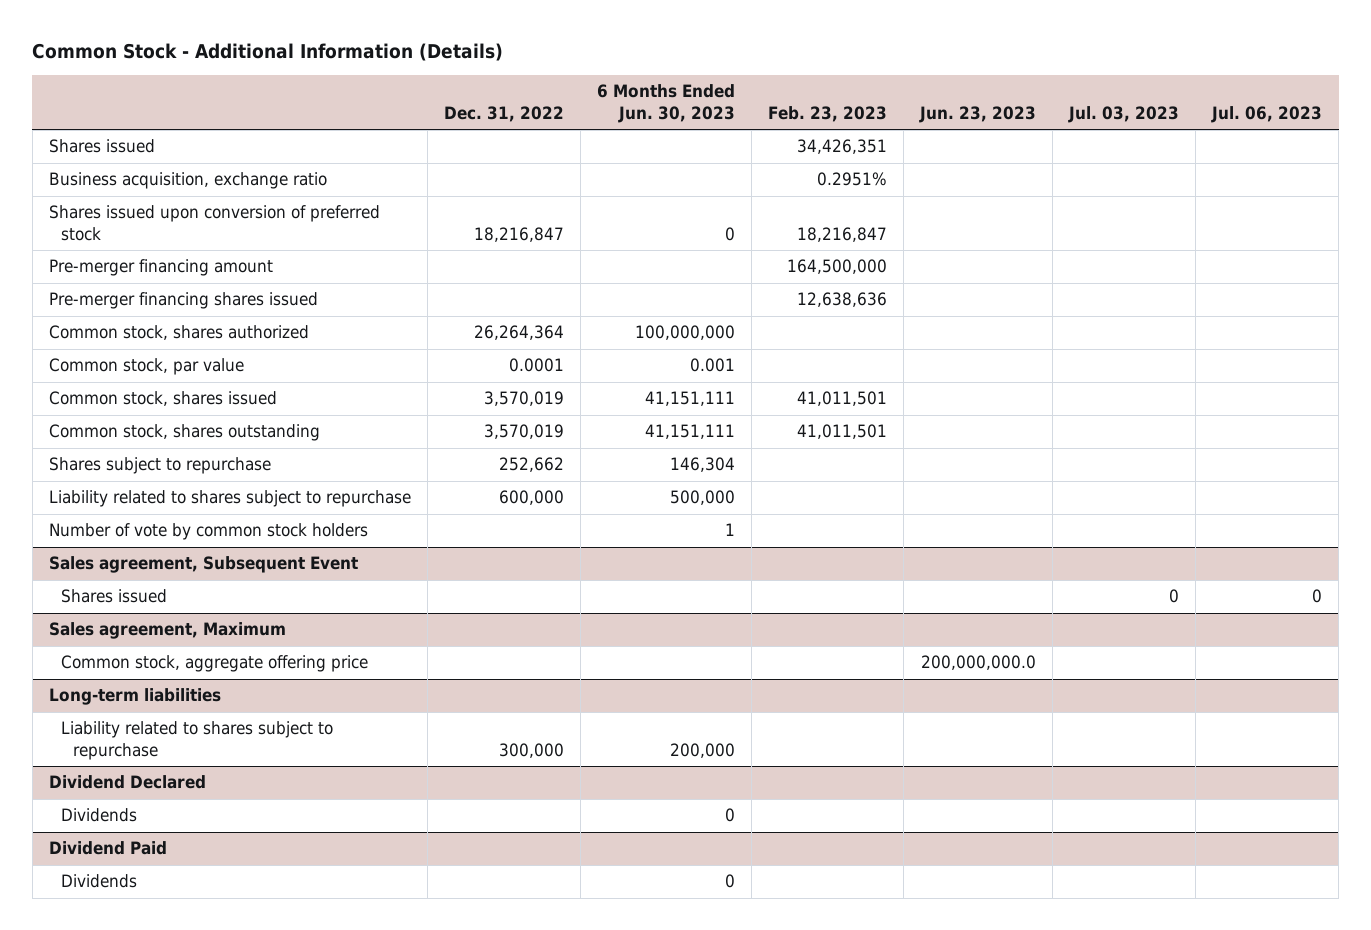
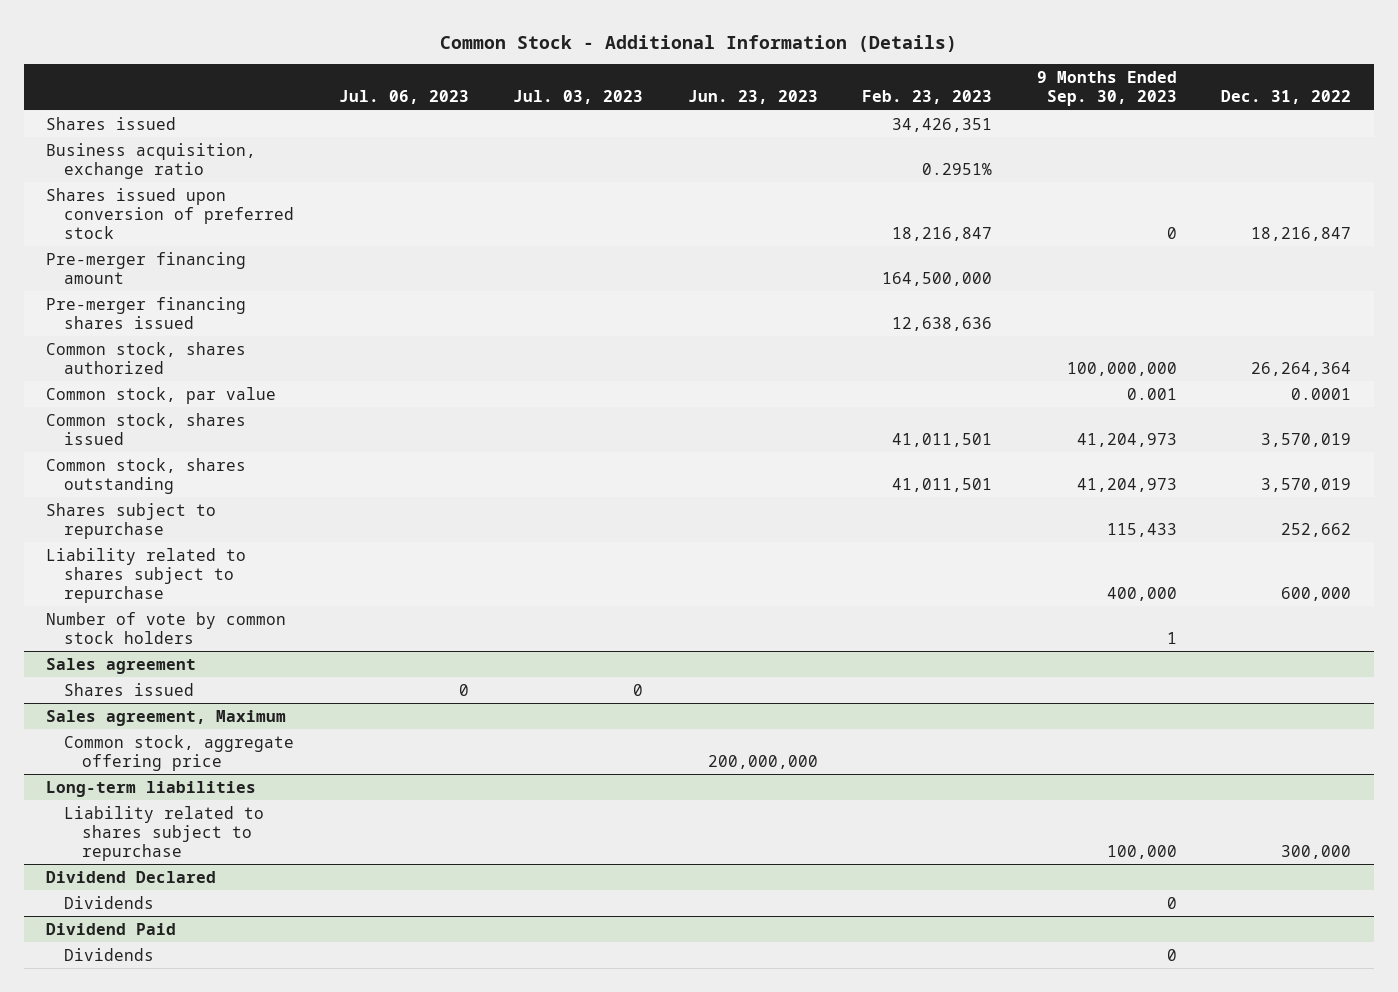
- | Dec. 31, 2022 | 6 Months Ended Jun. 30, 2023 | Feb. 23, 2023 | Jun. 23, 2023 | Jul. 03, 2023 | Jul. 06, 2023
+ | Jul. 06, 2023 | Jul. 03, 2023 | Jun. 23, 2023 | Feb. 23, 2023 | 9 Months Ended Sep. 30, 2023 | Dec. 31, 2022
- Sales agreement, Subsequent Event
+ Sales agreement
@ Sales agreement, Maximum
- Common stock, aggregate offering price | | | | 200,000,000.0 | |
+ Common stock, aggregate offering price | | | 200,000,000 | | |

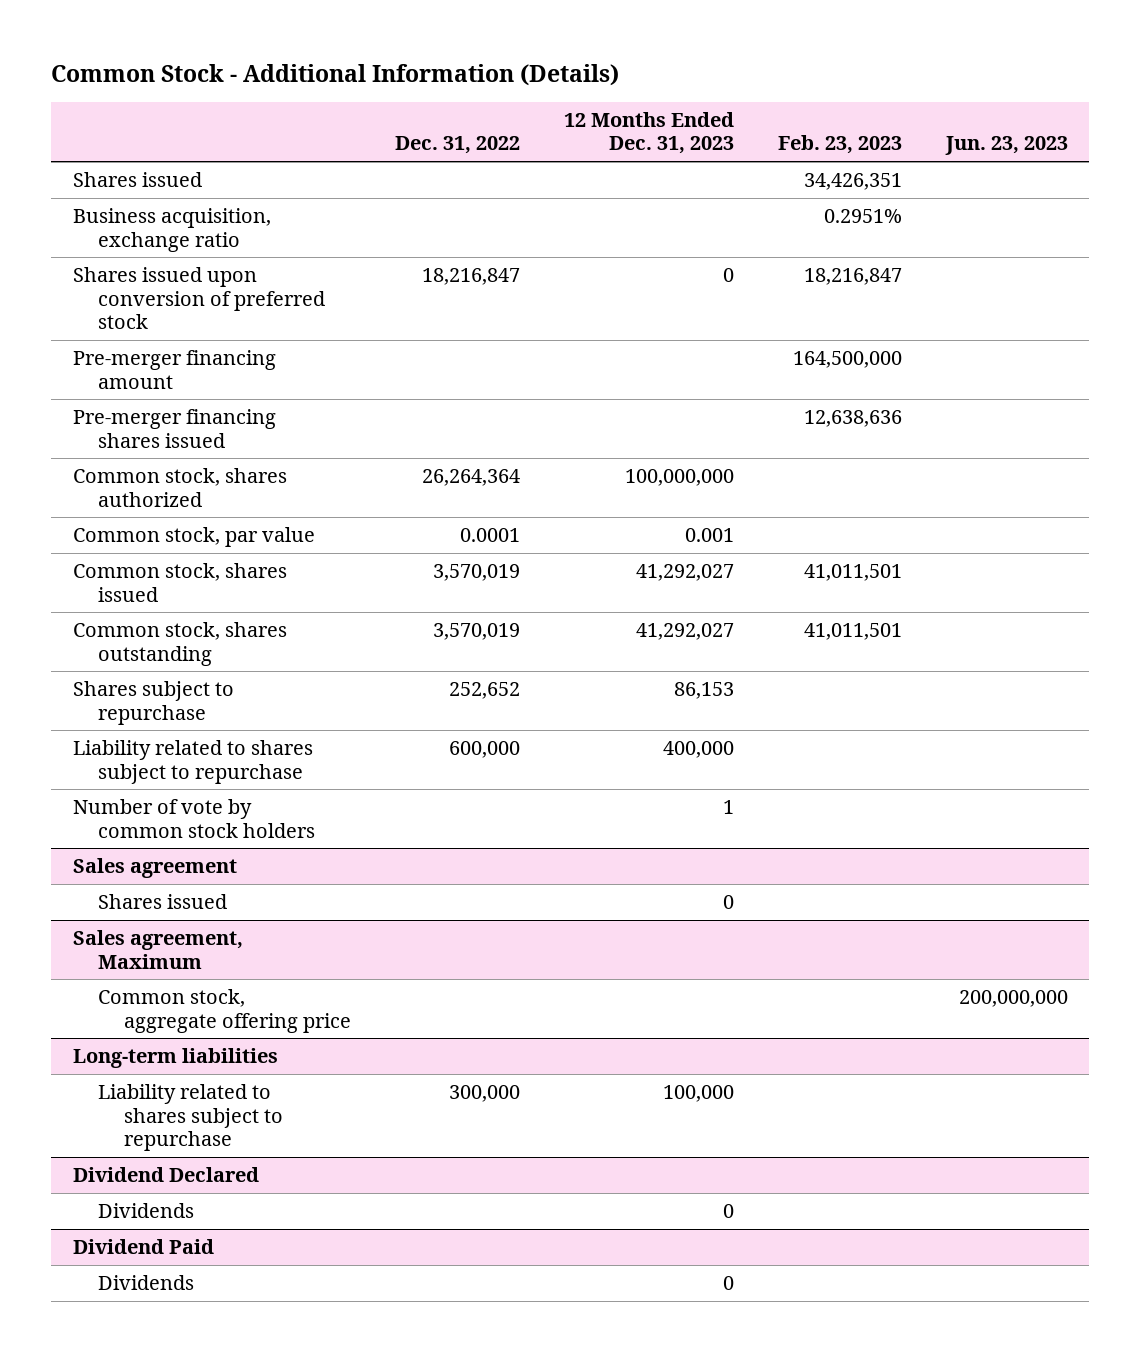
- | Jul. 06, 2023 | Jul. 03, 2023 | Jun. 23, 2023 | Feb. 23, 2023 | 9 Months Ended Sep. 30, 2023 | Dec. 31, 2022
+ | Dec. 31, 2022 | 12 Months Ended Dec. 31, 2023 | Feb. 23, 2023 | Jun. 23, 2023
- Shares subject to repurchase | | | | | 115,433 | 252,662
+ Shares subject to repurchase | 252,652 | 86,153 | |

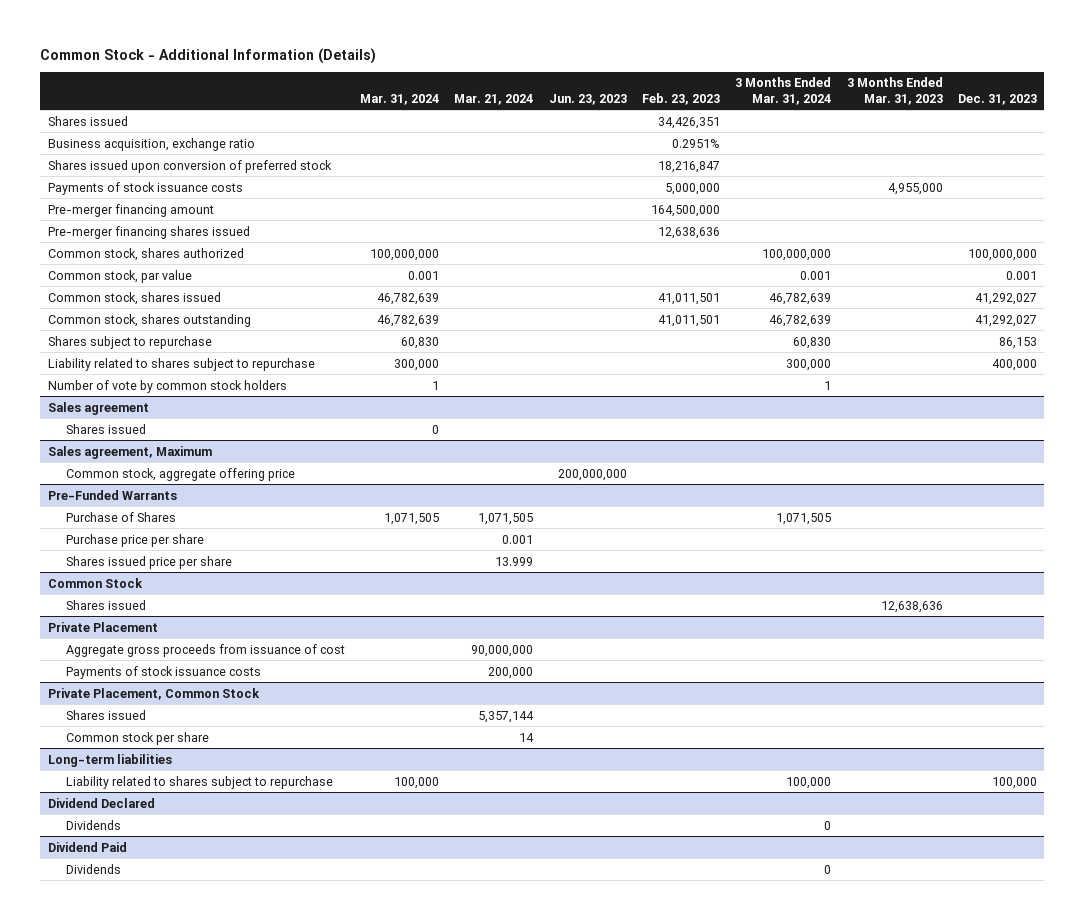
- | Dec. 31, 2022 | 12 Months Ended Dec. 31, 2023 | Feb. 23, 2023 | Jun. 23, 2023
+ | Mar. 31, 2024 | Mar. 21, 2024 | Jun. 23, 2023 | Feb. 23, 2023 | 3 Months Ended Mar. 31, 2024 | 3 Months Ended Mar. 31, 2023 | Dec. 31, 2023
+ Payments of stock issuance costs | | | | 5,000,000 | | 4,955,000 |
+ Pre-Funded Warrants
+ Purchase of Shares | 1,071,505 | 1,071,505 | | | 1,071,505 | |
+ Purchase price per share | | 0.001 | | | | |
+ Shares issued price per share | | 13.999 | | | | |
+ Common Stock
+ Shares issued | | | | | | 12,638,636 |
+ Private Placement
+ Aggregate gross proceeds from issuance of cost | | 90,000,000 | | | | |
+ Payments of stock issuance costs | | 200,000 | | | | |
+ Private Placement, Common Stock
+ Shares issued | | 5,357,144 | | | | |
+ Common stock per share | | 14 | | | | |

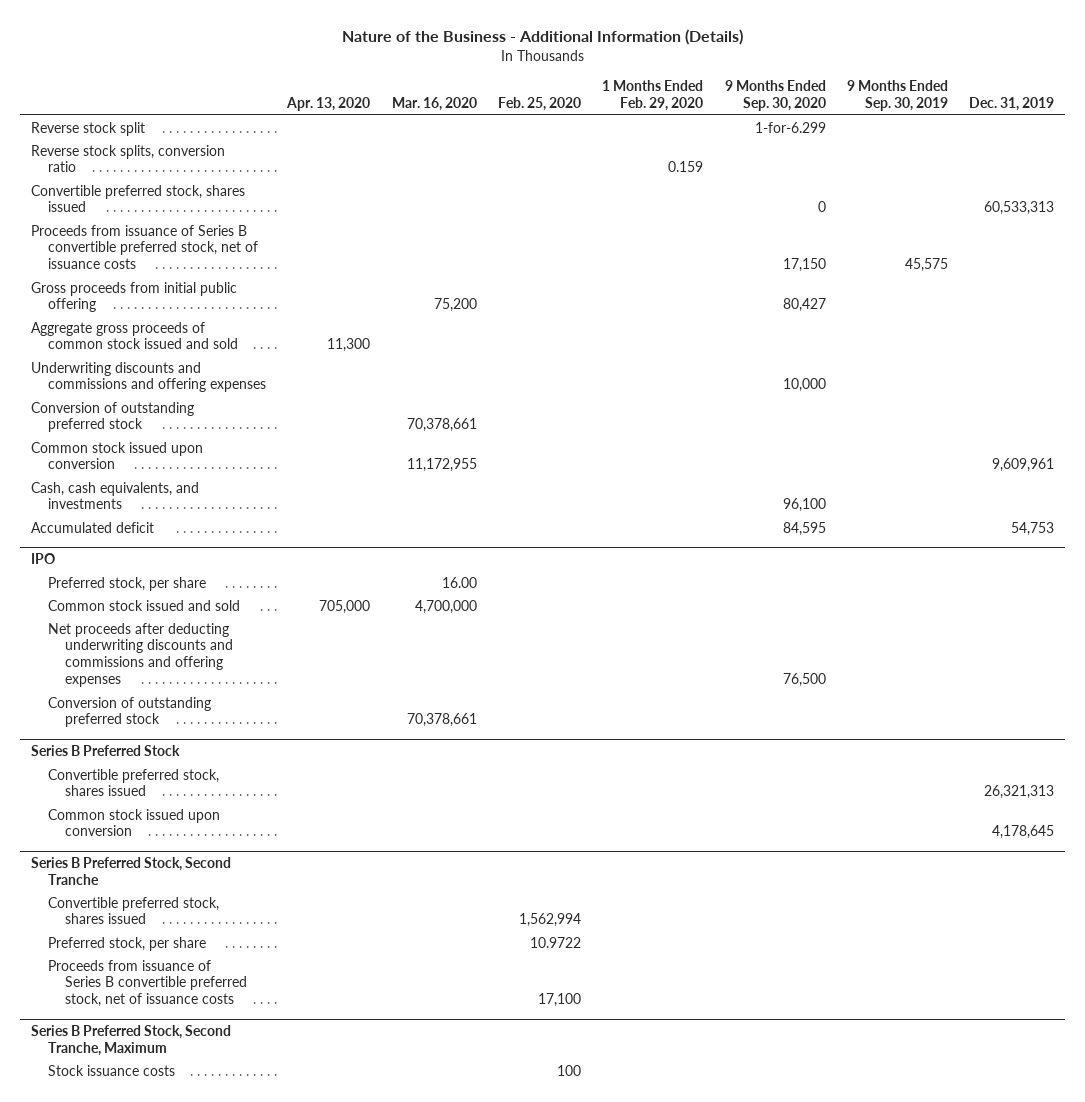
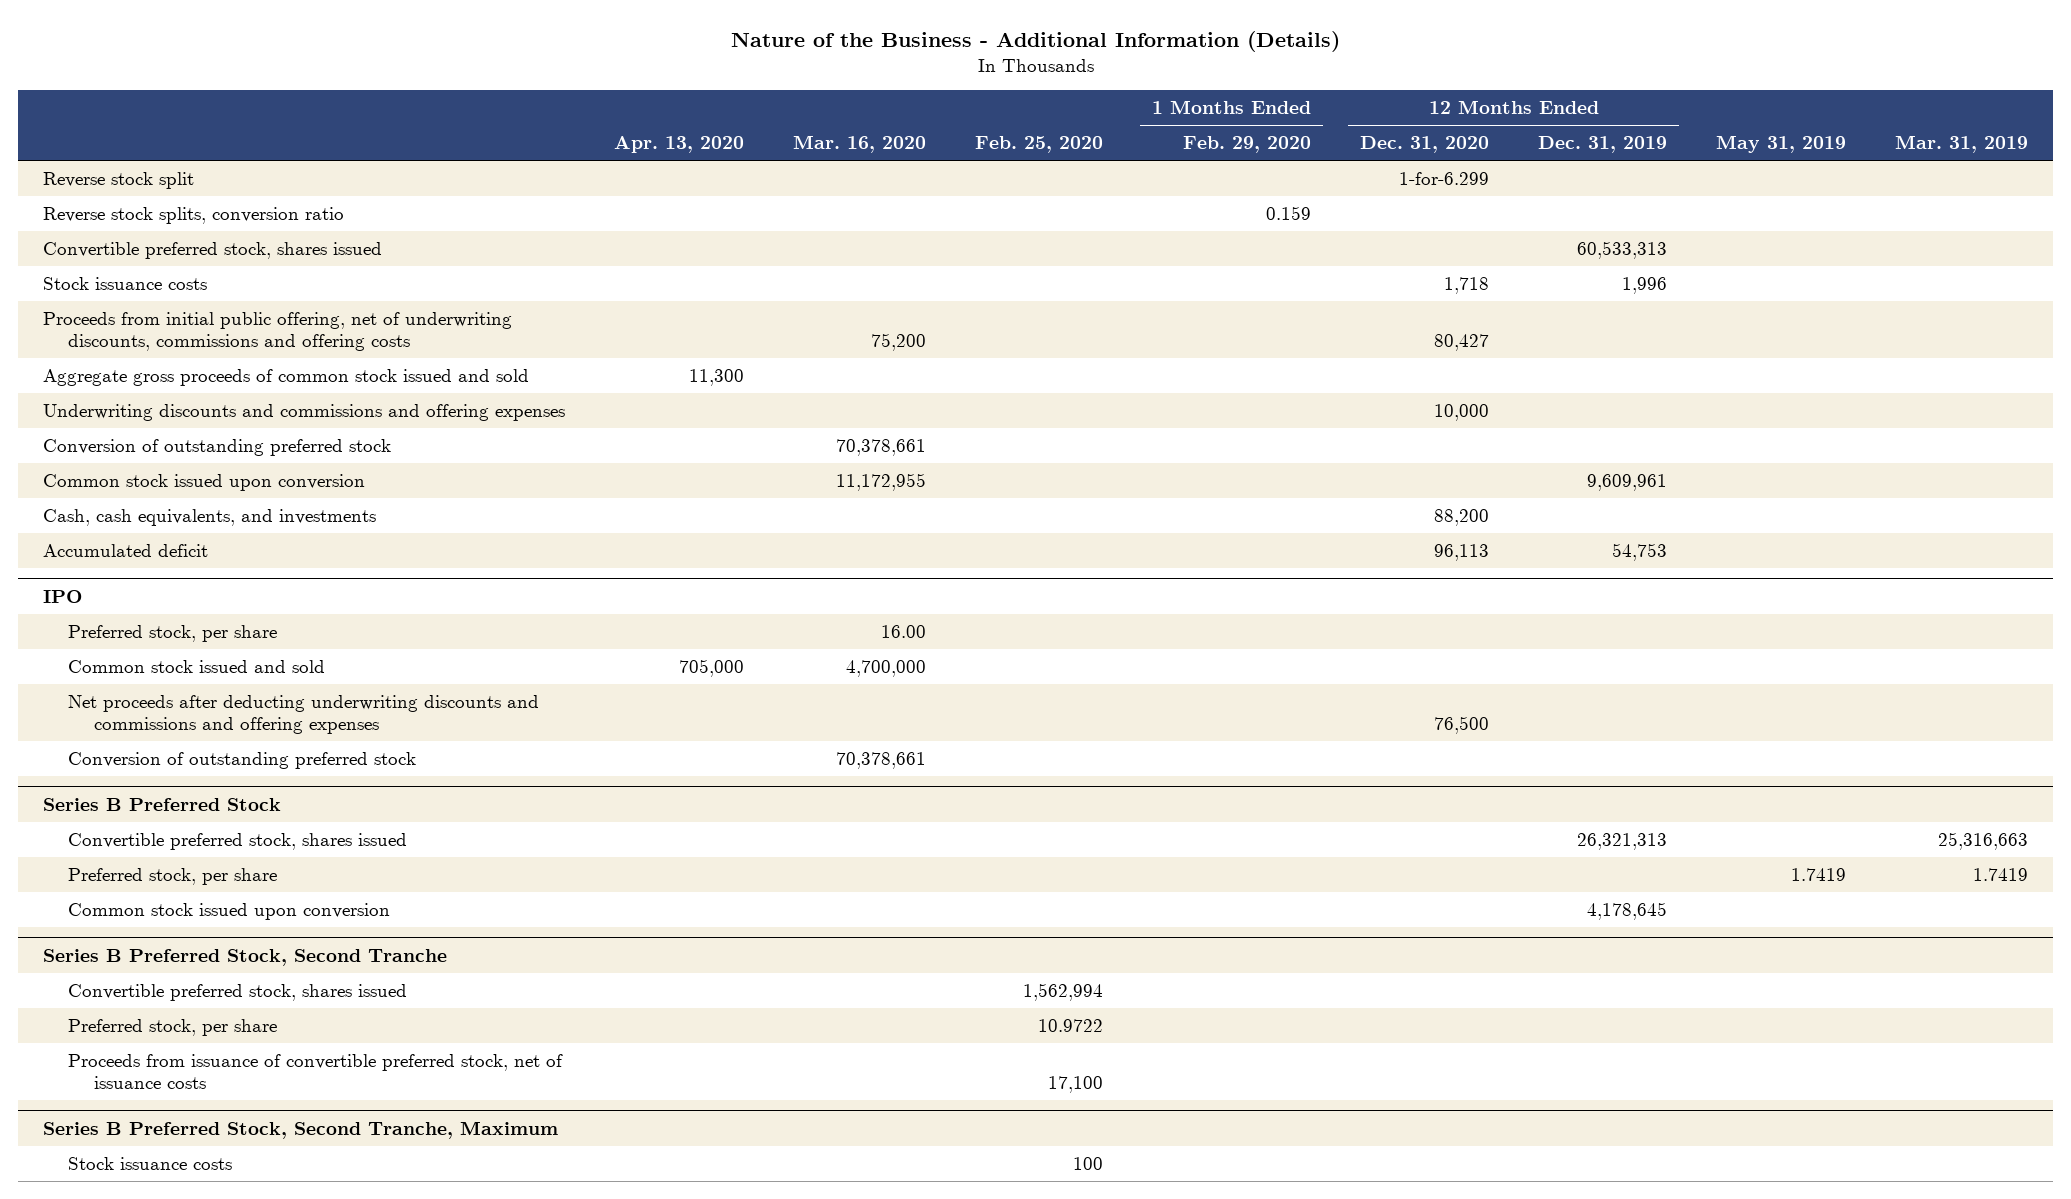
- | Apr. 13, 2020 | Mar. 16, 2020 | Feb. 25, 2020 | 1 Months Ended Feb. 29, 2020 | 9 Months Ended Sep. 30, 2020 | 9 Months Ended Sep. 30, 2019 | Dec. 31, 2019
+ | Apr. 13, 2020 | Mar. 16, 2020 | Feb. 25, 2020 | 1 Months Ended Feb. 29, 2020 | 12 Months Ended Dec. 31, 2020 | 12 Months Ended Dec. 31, 2019 | May 31, 2019 | Mar. 31, 2019
- Proceeds from issuance of Series B convertible preferred stock, net of issuance costs | | | | | 17,150 | 45,575 |
- Gross proceeds from initial public offering | | 75,200 | | | 80,427 | |
+ Stock issuance costs | | | | | 1,718 | 1,996 | |
+ Proceeds from initial public offering, net of underwriting discounts, commissions and offering costs | | 75,200 | | | 80,427 | | |
@ Series B Preferred Stock
+ Preferred stock, per share | | | | | | | 1.7419 | 1.7419
@ Series B Preferred Stock, Second Tranche
- Proceeds from issuance of Series B convertible preferred stock, net of issuance costs | | | 17,100 | | | |
+ Proceeds from issuance of convertible preferred stock, net of issuance costs | | | 17,100 | | | | |

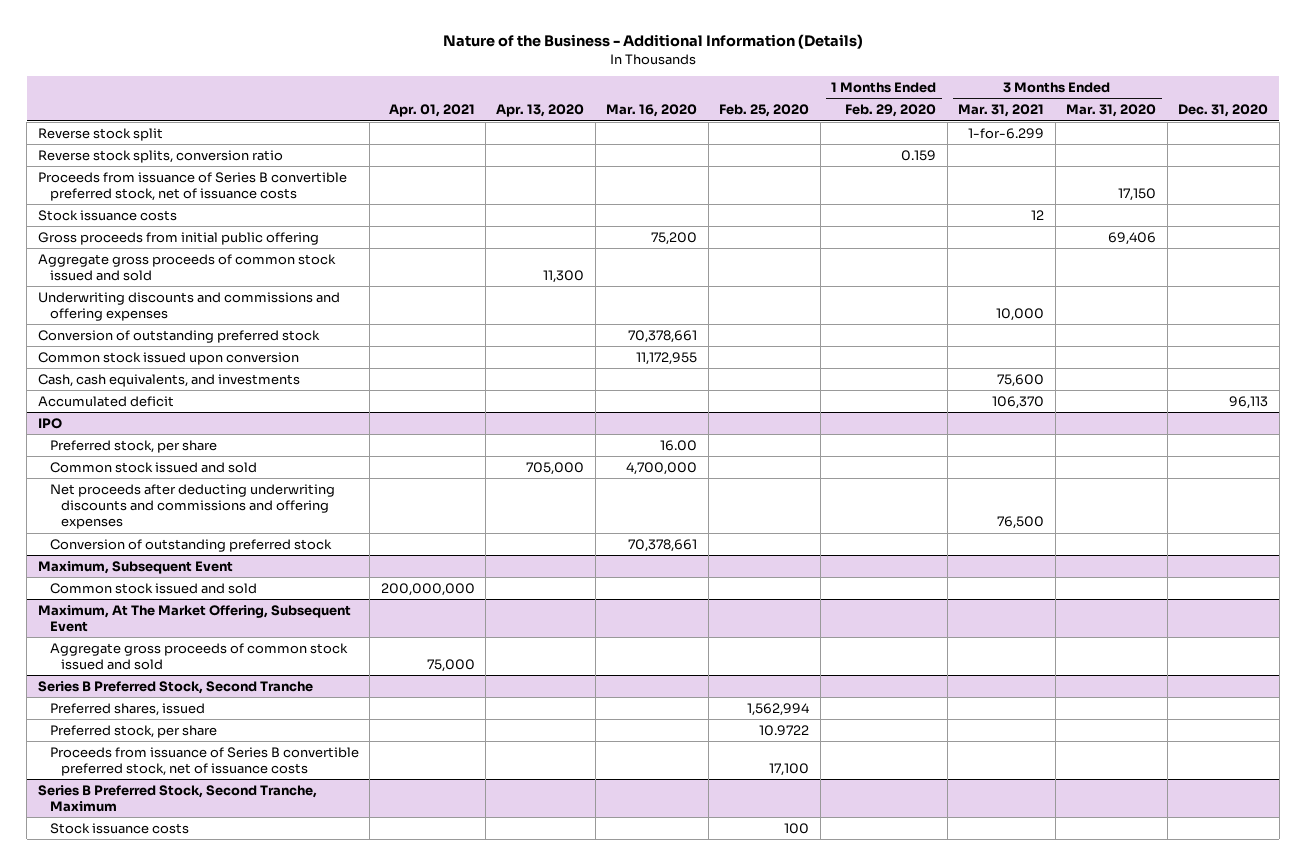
- | Apr. 13, 2020 | Mar. 16, 2020 | Feb. 25, 2020 | 1 Months Ended Feb. 29, 2020 | 12 Months Ended Dec. 31, 2020 | 12 Months Ended Dec. 31, 2019 | May 31, 2019 | Mar. 31, 2019
+ | Apr. 01, 2021 | Apr. 13, 2020 | Mar. 16, 2020 | Feb. 25, 2020 | 1 Months Ended Feb. 29, 2020 | 3 Months Ended Mar. 31, 2021 | 3 Months Ended Mar. 31, 2020 | Dec. 31, 2020
- Convertible preferred stock, shares issued | | | | | | 60,533,313 | |
+ Proceeds from issuance of Series B convertible preferred stock, net of issuance costs | | | | | | | 17,150 |
- Proceeds from initial public offering, net of underwriting discounts, commissions and offering costs | | 75,200 | | | 80,427 | | |
+ Gross proceeds from initial public offering | | | 75,200 | | | | 69,406 |
- Series B Preferred Stock
- Convertible preferred stock, shares issued | | | | | | 26,321,313 | | 25,316,663
- Preferred stock, per share | | | | | | | 1.7419 | 1.7419
- Common stock issued upon conversion | | | | | | 4,178,645 | |
+ Maximum, Subsequent Event
+ Common stock issued and sold | 200,000,000 | | | | | | |
+ Maximum, At The Market Offering, Subsequent Event
+ Aggregate gross proceeds of common stock issued and sold | 75,000 | | | | | | |
@ Series B Preferred Stock, Second Tranche
- Convertible preferred stock, shares issued | | | 1,562,994 | | | | |
+ Preferred shares, issued | | | | 1,562,994 | | | |
- Proceeds from issuance of convertible preferred stock, net of issuance costs | | | 17,100 | | | | |
+ Proceeds from issuance of Series B convertible preferred stock, net of issuance costs | | | | 17,100 | | | |

